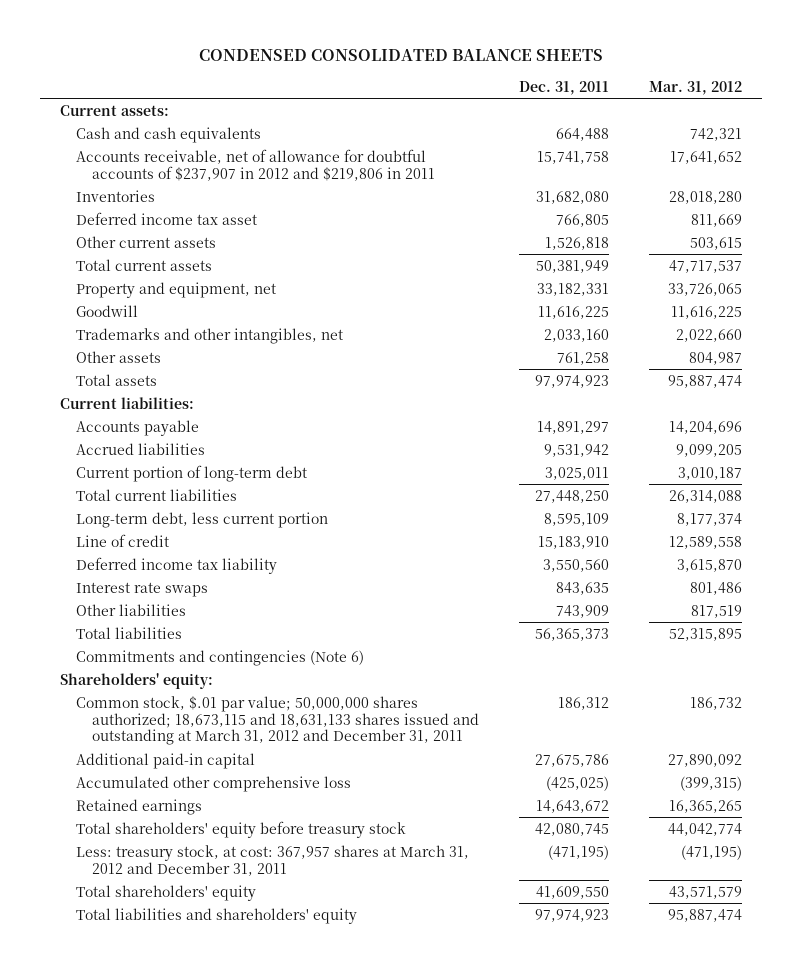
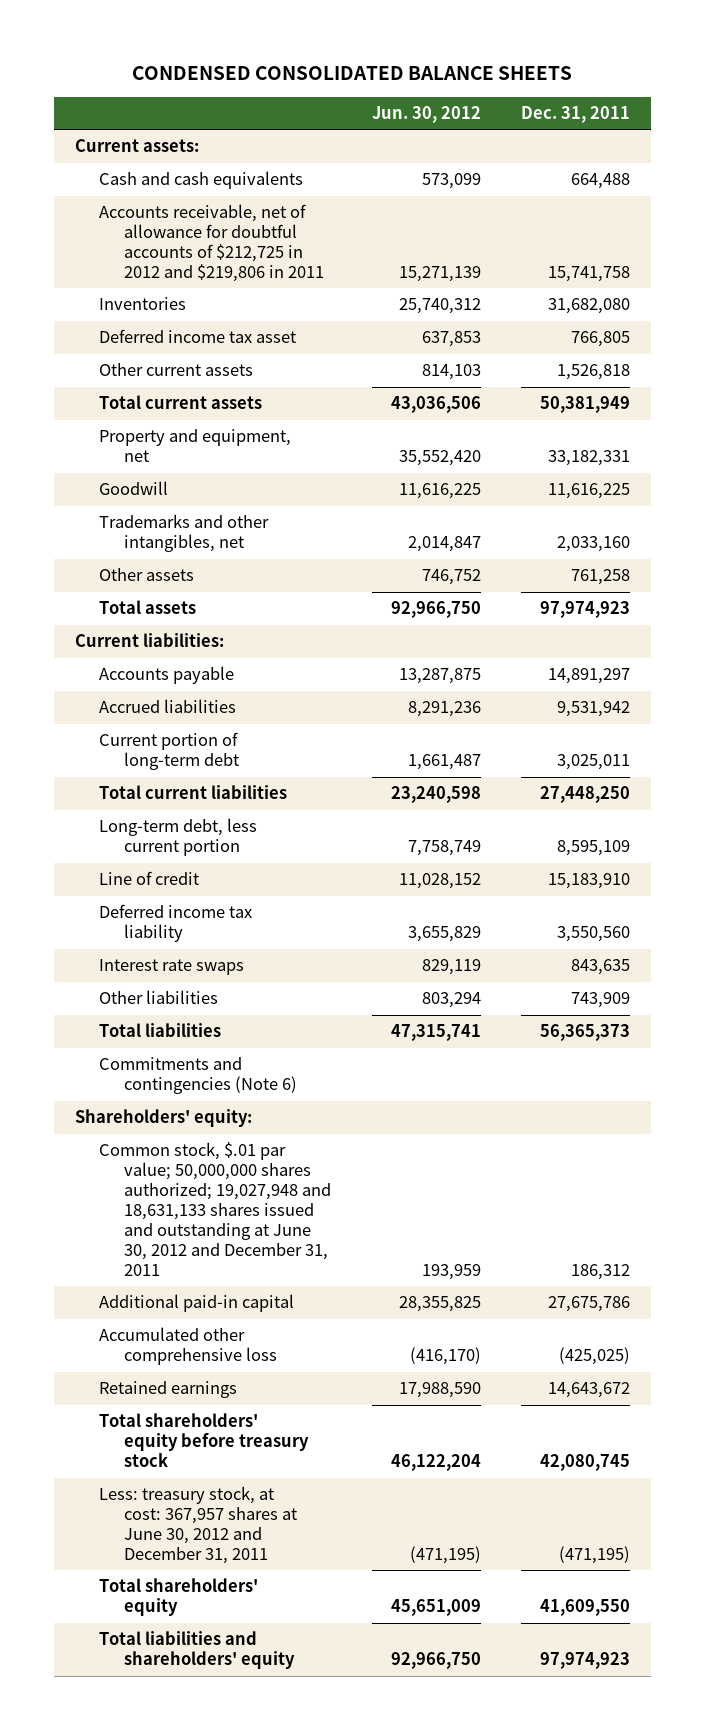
- | Dec. 31, 2011 | Mar. 31, 2012
+ | Jun. 30, 2012 | Dec. 31, 2011
- Accounts receivable, net of allowance for doubtful accounts of $237,907 in 2012 and $219,806 in 2011 | 15,741,758 | 17,641,652
+ Accounts receivable, net of allowance for doubtful accounts of $212,725 in 2012 and $219,806 in 2011 | 15,271,139 | 15,741,758
- Common stock, $.01 par value; 50,000,000 shares authorized; 18,673,115 and 18,631,133 shares issued and outstanding at March 31, 2012 and December 31, 2011 | 186,312 | 186,732
+ Common stock, $.01 par value; 50,000,000 shares authorized; 19,027,948 and 18,631,133 shares issued and outstanding at June 30, 2012 and December 31, 2011 | 193,959 | 186,312
- Less: treasury stock, at cost: 367,957 shares at March 31, 2012 and December 31, 2011 | (471,195) | (471,195)
+ Less: treasury stock, at cost: 367,957 shares at June 30, 2012 and December 31, 2011 | (471,195) | (471,195)

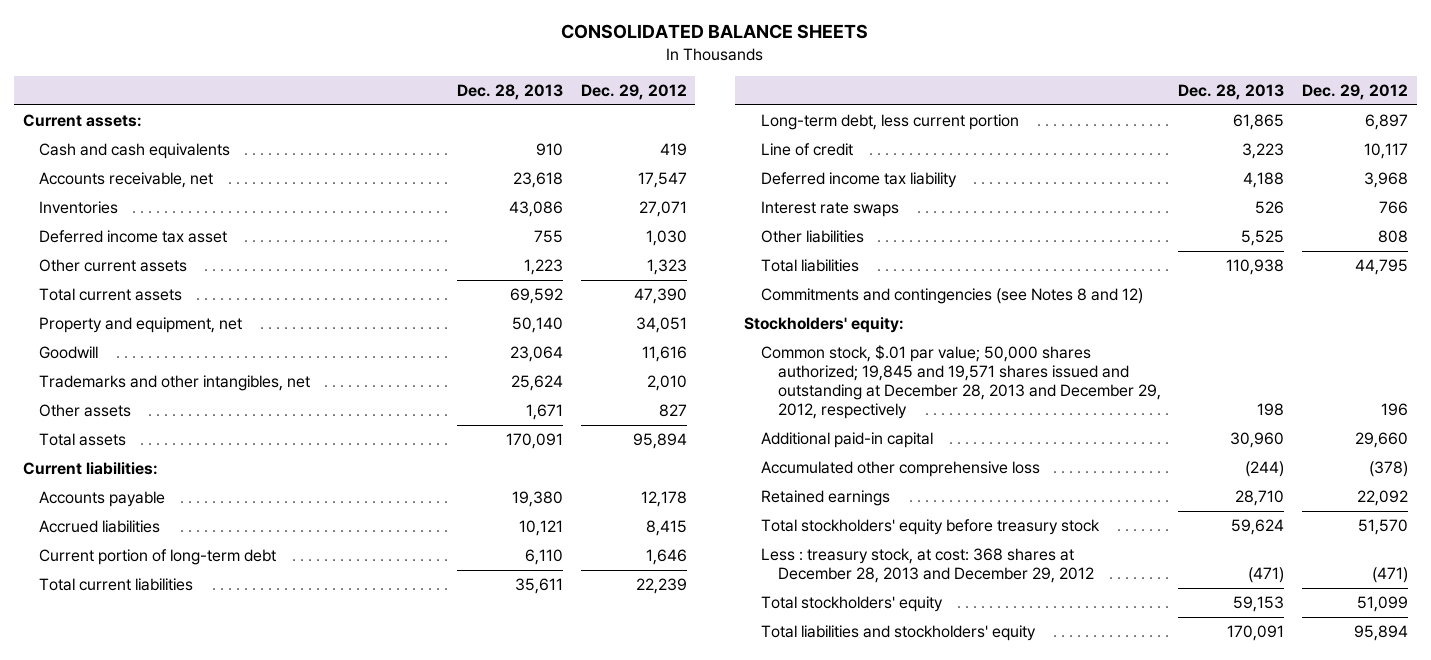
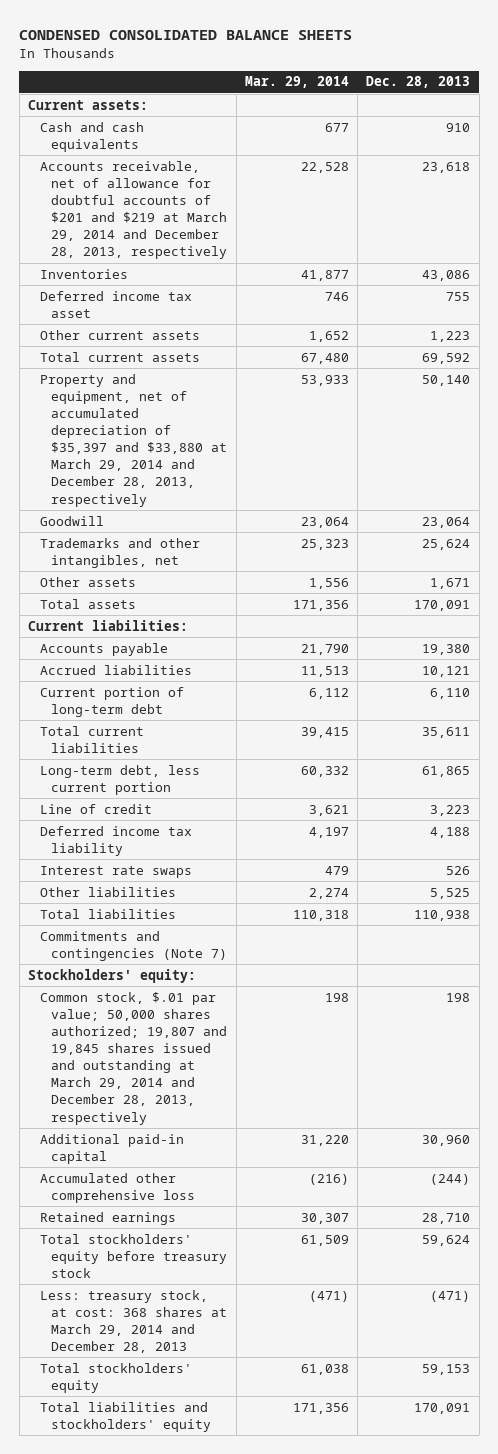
- CONSOLIDATED BALANCE SHEETS
+ CONDENSED CONSOLIDATED BALANCE SHEETS
- | Dec. 28, 2013 | Dec. 29, 2012
+ | Mar. 29, 2014 | Dec. 28, 2013
- Accounts receivable, net | 23,618 | 17,547
+ Accounts receivable, net of allowance for doubtful accounts of $201 and $219 at March 29, 2014 and December 28, 2013, respectively | 22,528 | 23,618
- Property and equipment, net | 50,140 | 34,051
+ Property and equipment, net of accumulated depreciation of $35,397 and $33,880 at March 29, 2014 and December 28, 2013, respectively | 53,933 | 50,140
- Commitments and contingencies (see Notes 8 and 12)
+ Commitments and contingencies (Note 7)
- Common stock, $.01 par value; 50,000 shares authorized; 19,845 and 19,571 shares issued and outstanding at December 28, 2013 and December 29, 2012, respectively | 198 | 196
+ Common stock, $.01 par value; 50,000 shares authorized; 19,807 and 19,845 shares issued and outstanding at March 29, 2014 and December 28, 2013, respectively | 198 | 198
- Less : treasury stock, at cost: 368 shares at December 28, 2013 and December 29, 2012 | (471) | (471)
+ Less: treasury stock, at cost: 368 shares at March 29, 2014 and December 28, 2013 | (471) | (471)

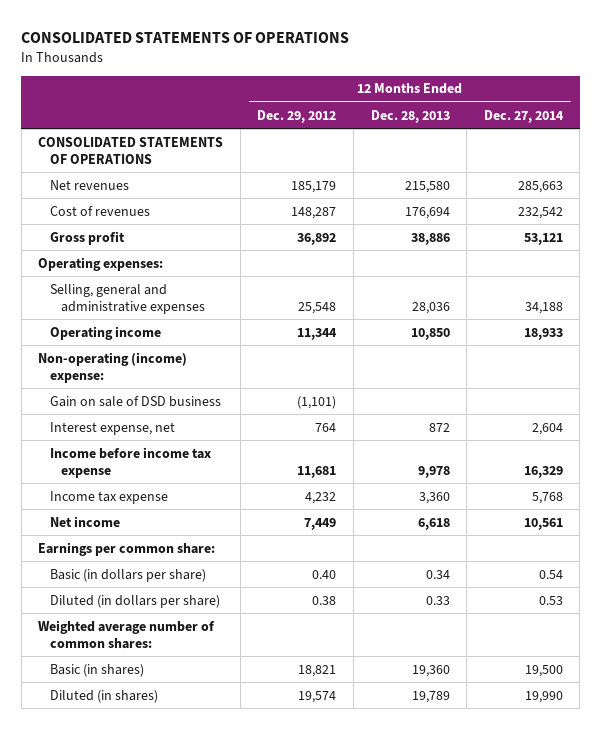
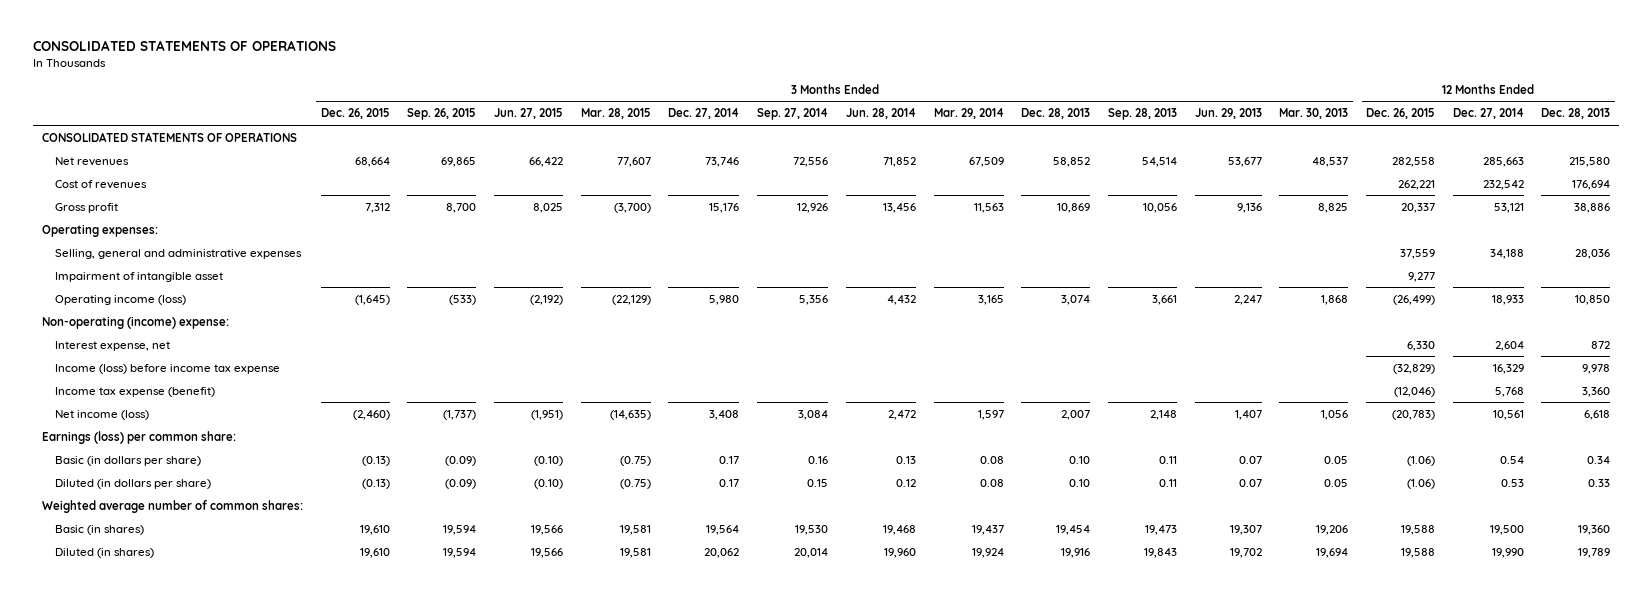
- | 12 Months Ended Dec. 29, 2012 | 12 Months Ended Dec. 28, 2013 | 12 Months Ended Dec. 27, 2014
+ | 3 Months Ended Dec. 26, 2015 | 3 Months Ended Sep. 26, 2015 | 3 Months Ended Jun. 27, 2015 | 3 Months Ended Mar. 28, 2015 | 3 Months Ended Dec. 27, 2014 | 3 Months Ended Sep. 27, 2014 | 3 Months Ended Jun. 28, 2014 | 3 Months Ended Mar. 29, 2014 | 3 Months Ended Dec. 28, 2013 | 3 Months Ended Sep. 28, 2013 | 3 Months Ended Jun. 29, 2013 | 3 Months Ended Mar. 30, 2013 | 12 Months Ended Dec. 26, 2015 | 12 Months Ended Dec. 27, 2014 | 12 Months Ended Dec. 28, 2013
- Operating income | 11,344 | 10,850 | 18,933
+ Impairment of intangible asset | | | | | | | | | | | | | 9,277 | |
+ Operating income (loss) | (1,645) | (533) | (2,192) | (22,129) | 5,980 | 5,356 | 4,432 | 3,165 | 3,074 | 3,661 | 2,247 | 1,868 | (26,499) | 18,933 | 10,850
- Gain on sale of DSD business | (1,101) | |
- Income before income tax expense | 11,681 | 9,978 | 16,329
- Income tax expense | 4,232 | 3,360 | 5,768
- Net income | 7,449 | 6,618 | 10,561
- Earnings per common share:
+ Income (loss) before income tax expense | | | | | | | | | | | | | (32,829) | 16,329 | 9,978
+ Income tax expense (benefit) | | | | | | | | | | | | | (12,046) | 5,768 | 3,360
+ Net income (loss) | (2,460) | (1,737) | (1,951) | (14,635) | 3,408 | 3,084 | 2,472 | 1,597 | 2,007 | 2,148 | 1,407 | 1,056 | (20,783) | 10,561 | 6,618
+ Earnings (loss) per common share:

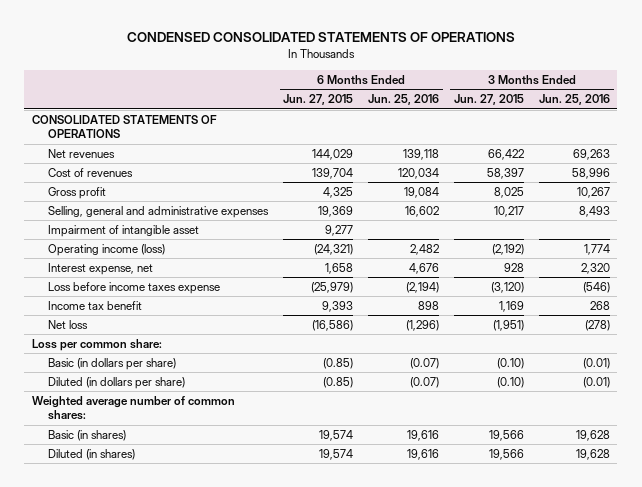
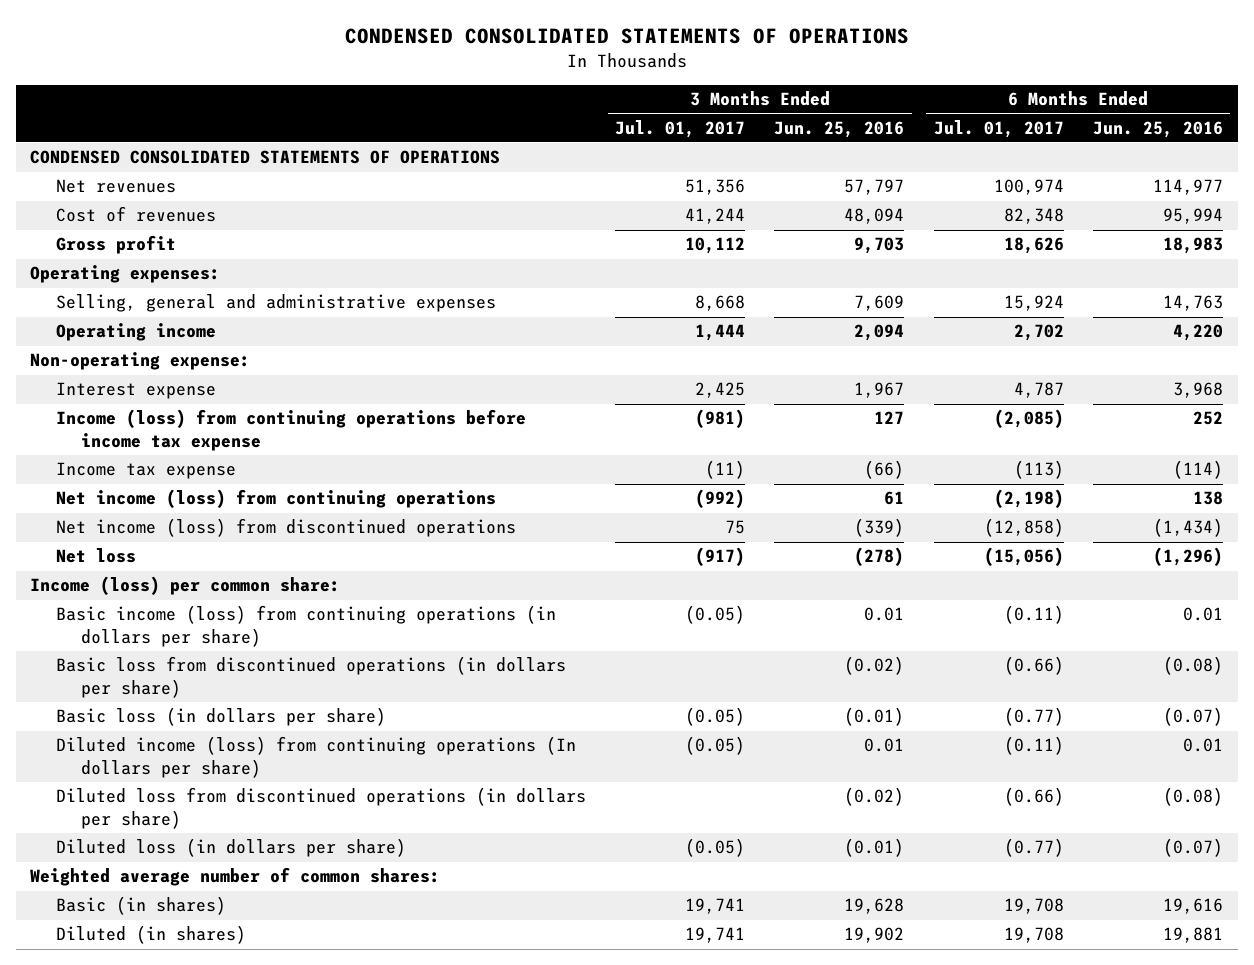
- | 6 Months Ended Jun. 27, 2015 | 6 Months Ended Jun. 25, 2016 | 3 Months Ended Jun. 27, 2015 | 3 Months Ended Jun. 25, 2016
+ | 3 Months Ended Jul. 01, 2017 | 3 Months Ended Jun. 25, 2016 | 6 Months Ended Jul. 01, 2017 | 6 Months Ended Jun. 25, 2016
- CONSOLIDATED STATEMENTS OF OPERATIONS
- Net revenues | 144,029 | 139,118 | 66,422 | 69,263
- Cost of revenues | 139,704 | 120,034 | 58,397 | 58,996
- Gross profit | 4,325 | 19,084 | 8,025 | 10,267
- Selling, general and administrative expenses | 19,369 | 16,602 | 10,217 | 8,493
- Impairment of intangible asset | 9,277 | | |
- Operating income (loss) | (24,321) | 2,482 | (2,192) | 1,774
- Interest expense, net | 1,658 | 4,676 | 928 | 2,320
- Loss before income taxes expense | (25,979) | (2,194) | (3,120) | (546)
- Income tax benefit | 9,393 | 898 | 1,169 | 268
+ CONDENSED CONSOLIDATED STATEMENTS OF OPERATIONS
+ Net revenues | 51,356 | 57,797 | 100,974 | 114,977
+ Cost of revenues | 41,244 | 48,094 | 82,348 | 95,994
+ Gross profit | 10,112 | 9,703 | 18,626 | 18,983
+ Operating expenses:
+ Selling, general and administrative expenses | 8,668 | 7,609 | 15,924 | 14,763
+ Operating income | 1,444 | 2,094 | 2,702 | 4,220
+ Non-operating expense:
+ Interest expense | 2,425 | 1,967 | 4,787 | 3,968
+ Income (loss) from continuing operations before income tax expense | (981) | 127 | (2,085) | 252
+ Income tax expense | (11) | (66) | (113) | (114)
+ Net income (loss) from continuing operations | (992) | 61 | (2,198) | 138
+ Net income (loss) from discontinued operations | 75 | (339) | (12,858) | (1,434)
- Loss per common share:
- Basic (in dollars per share) | (0.85) | (0.07) | (0.10) | (0.01)
- Diluted (in dollars per share) | (0.85) | (0.07) | (0.10) | (0.01)
+ Income (loss) per common share:
+ Basic income (loss) from continuing operations (in dollars per share) | (0.05) | 0.01 | (0.11) | 0.01
+ Basic loss from discontinued operations (in dollars per share) | | (0.02) | (0.66) | (0.08)
+ Basic loss (in dollars per share) | (0.05) | (0.01) | (0.77) | (0.07)
+ Diluted income (loss) from continuing operations (In dollars per share) | (0.05) | 0.01 | (0.11) | 0.01
+ Diluted loss from discontinued operations (in dollars per share) | | (0.02) | (0.66) | (0.08)
+ Diluted loss (in dollars per share) | (0.05) | (0.01) | (0.77) | (0.07)
- Diluted (in shares) | 19,574 | 19,616 | 19,566 | 19,628
+ Diluted (in shares) | 19,741 | 19,902 | 19,708 | 19,881

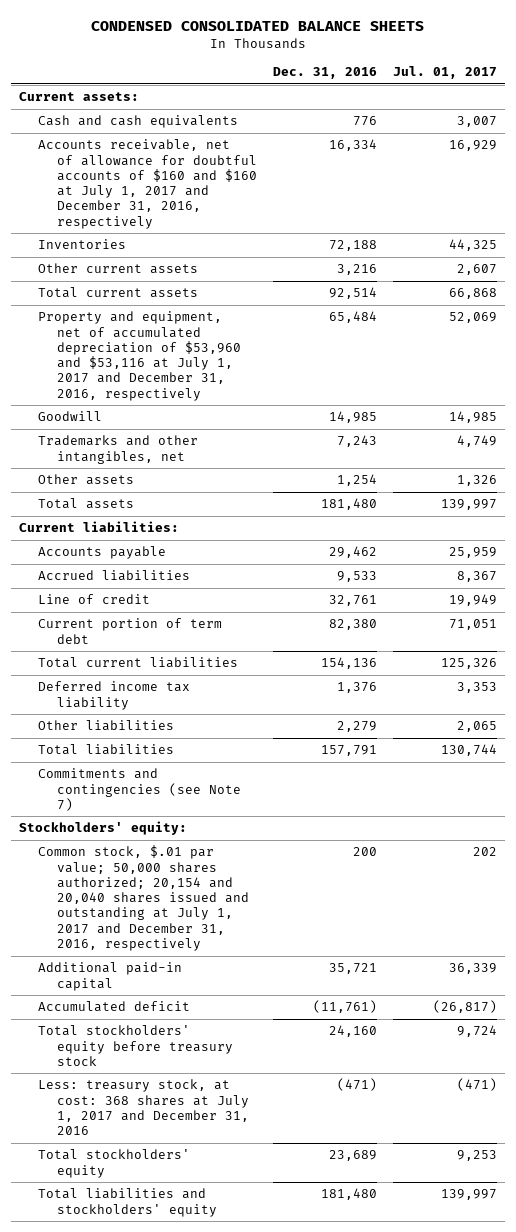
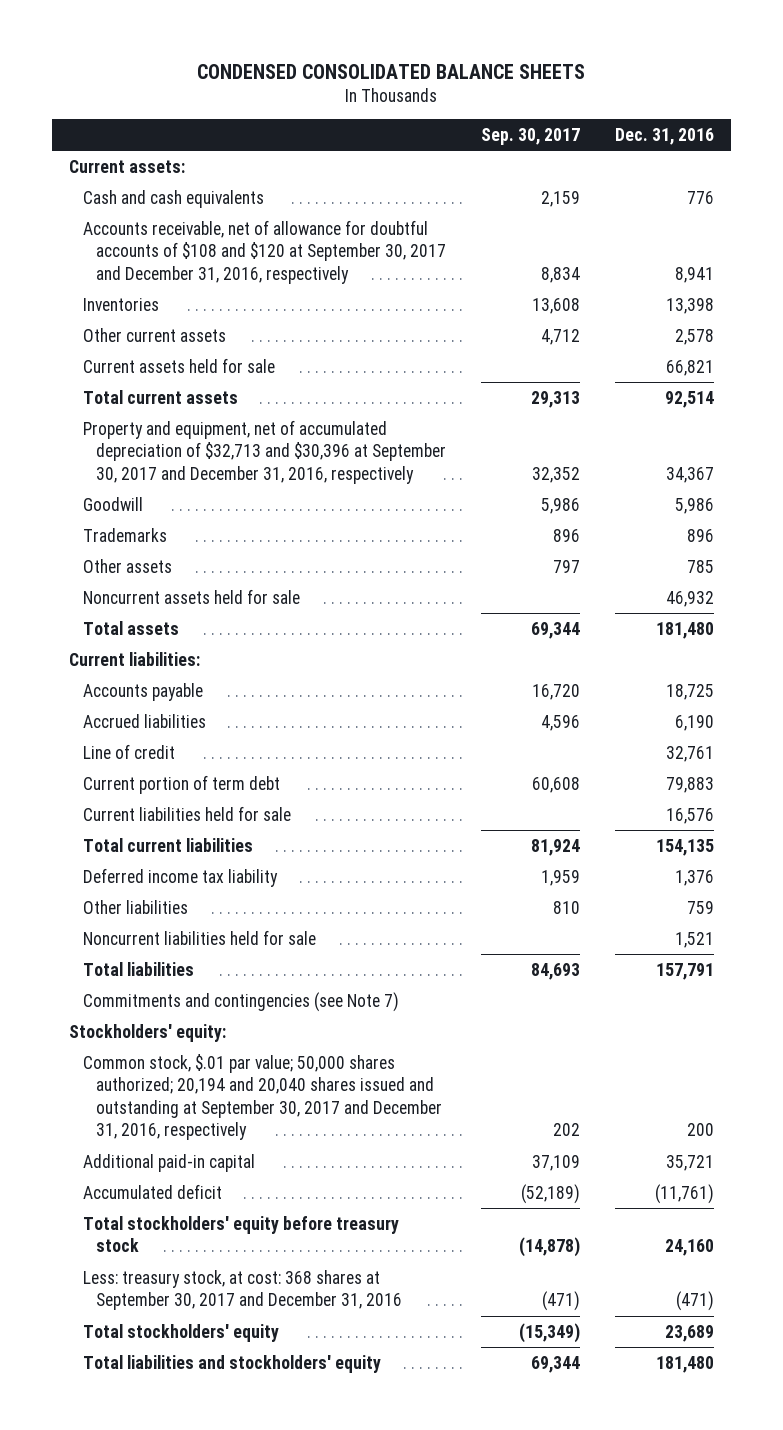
- | Dec. 31, 2016 | Jul. 01, 2017
+ | Sep. 30, 2017 | Dec. 31, 2016
- Accounts receivable, net of allowance for doubtful accounts of $160 and $160 at July 1, 2017 and December 31, 2016, respectively | 16,334 | 16,929
- Inventories | 72,188 | 44,325
- Other current assets | 3,216 | 2,607
+ Accounts receivable, net of allowance for doubtful accounts of $108 and $120 at September 30, 2017 and December 31, 2016, respectively | 8,834 | 8,941
+ Inventories | 13,608 | 13,398
+ Other current assets | 4,712 | 2,578
+ Current assets held for sale | | 66,821
- Property and equipment, net of accumulated depreciation of $53,960 and $53,116 at July 1, 2017 and December 31, 2016, respectively | 65,484 | 52,069
- Goodwill | 14,985 | 14,985
- Trademarks and other intangibles, net | 7,243 | 4,749
- Other assets | 1,254 | 1,326
+ Property and equipment, net of accumulated depreciation of $32,713 and $30,396 at September 30, 2017 and December 31, 2016, respectively | 32,352 | 34,367
+ Goodwill | 5,986 | 5,986
+ Trademarks | 896 | 896
+ Other assets | 797 | 785
+ Noncurrent assets held for sale | | 46,932
- Accounts payable | 29,462 | 25,959
- Accrued liabilities | 9,533 | 8,367
+ Accounts payable | 16,720 | 18,725
+ Accrued liabilities | 4,596 | 6,190
- Current portion of term debt | 82,380 | 71,051
- Total current liabilities | 154,136 | 125,326
+ Current portion of term debt | 60,608 | 79,883
+ Current liabilities held for sale | | 16,576
+ Total current liabilities | 81,924 | 154,135
- Other liabilities | 2,279 | 2,065
+ Other liabilities | 810 | 759
+ Noncurrent liabilities held for sale | | 1,521
- Common stock, $.01 par value; 50,000 shares authorized; 20,154 and 20,040 shares issued and outstanding at July 1, 2017 and December 31, 2016, respectively | 200 | 202
+ Common stock, $.01 par value; 50,000 shares authorized; 20,194 and 20,040 shares issued and outstanding at September 30, 2017 and December 31, 2016, respectively | 202 | 200
- Less: treasury stock, at cost: 368 shares at July 1, 2017 and December 31, 2016 | (471) | (471)
+ Less: treasury stock, at cost: 368 shares at September 30, 2017 and December 31, 2016 | (471) | (471)

